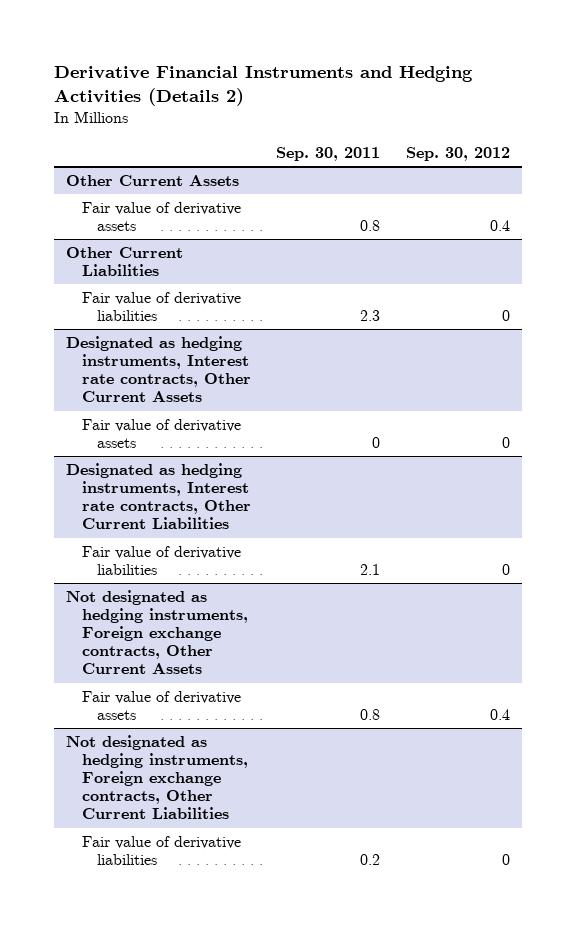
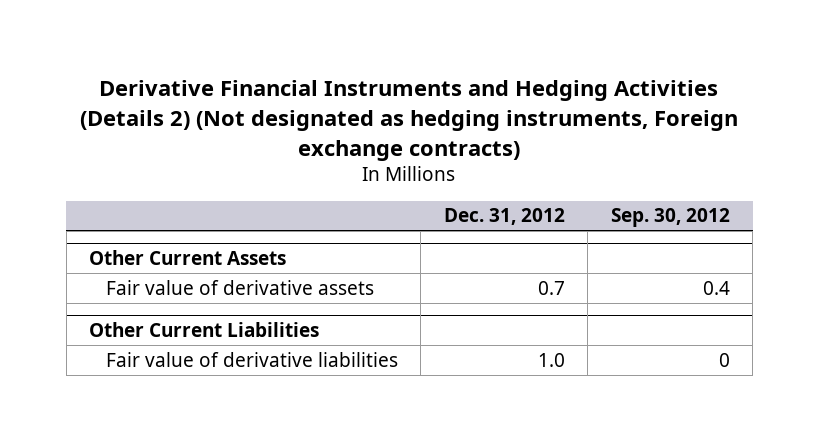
- Derivative Financial Instruments and Hedging Activities (Details 2)
+ Derivative Financial Instruments and Hedging Activities (Details 2) (Not designated as hedging instruments, Foreign exchange contracts)
- | Sep. 30, 2011 | Sep. 30, 2012
+ | Dec. 31, 2012 | Sep. 30, 2012
- Designated as hedging instruments, Interest rate contracts, Other Current Assets
- Fair value of derivative assets | 0 | 0
- Designated as hedging instruments, Interest rate contracts, Other Current Liabilities
- Fair value of derivative liabilities | 2.1 | 0
- Not designated as hedging instruments, Foreign exchange contracts, Other Current Assets
- Fair value of derivative assets | 0.8 | 0.4
- Not designated as hedging instruments, Foreign exchange contracts, Other Current Liabilities
- Fair value of derivative liabilities | 0.2 | 0

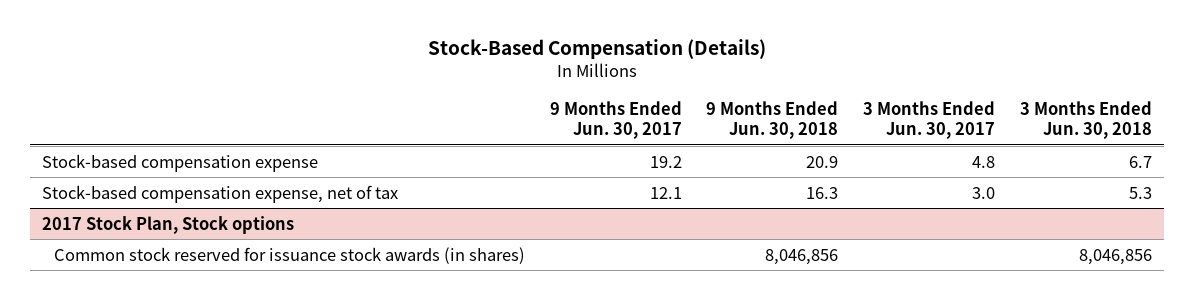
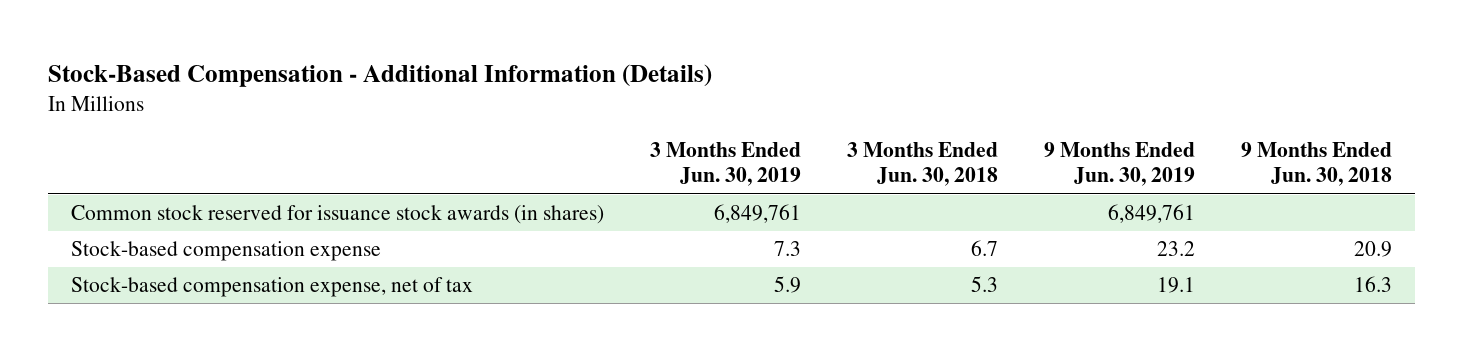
- Stock-Based Compensation (Details)
+ Stock-Based Compensation - Additional Information (Details)
- | 9 Months Ended Jun. 30, 2017 | 9 Months Ended Jun. 30, 2018 | 3 Months Ended Jun. 30, 2017 | 3 Months Ended Jun. 30, 2018
+ | 3 Months Ended Jun. 30, 2019 | 3 Months Ended Jun. 30, 2018 | 9 Months Ended Jun. 30, 2019 | 9 Months Ended Jun. 30, 2018
+ Common stock reserved for issuance stock awards (in shares) | 6,849,761 | | 6,849,761 |
- 2017 Stock Plan, Stock options
- Common stock reserved for issuance stock awards (in shares) | | 8,046,856 | | 8,046,856

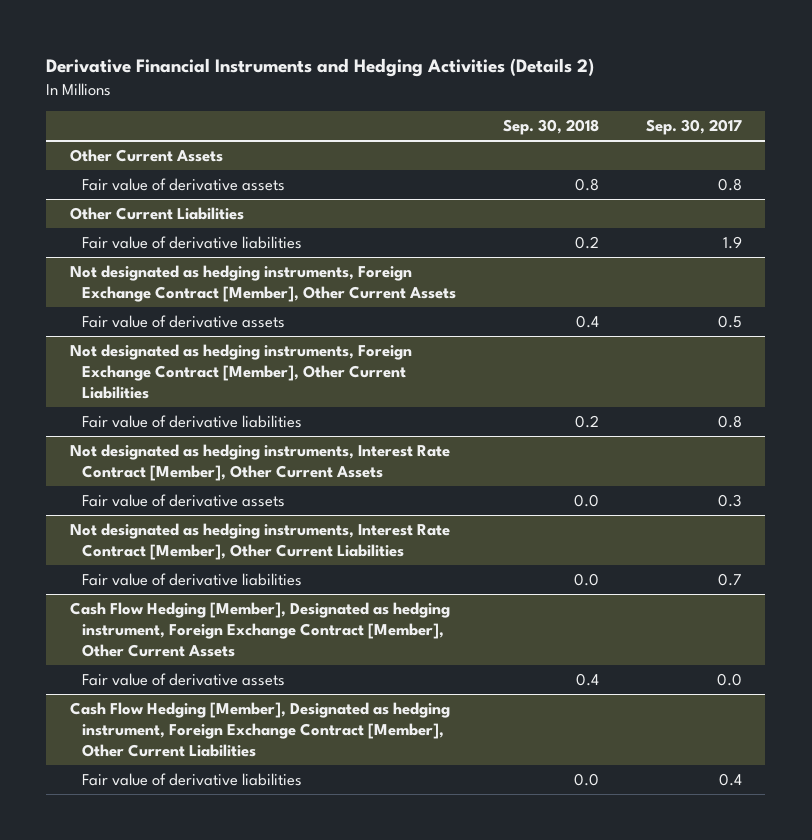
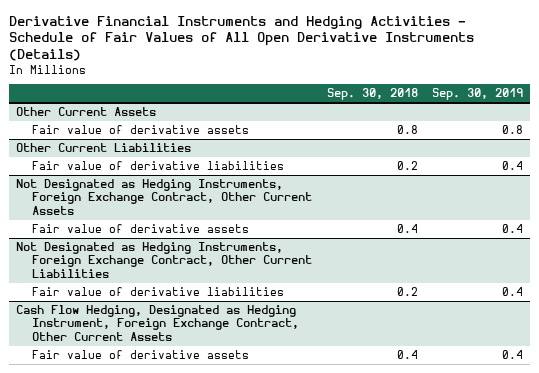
- Derivative Financial Instruments and Hedging Activities (Details 2)
+ Derivative Financial Instruments and Hedging Activities - Schedule of Fair Values of All Open Derivative Instruments (Details)
- | Sep. 30, 2018 | Sep. 30, 2017
+ | Sep. 30, 2018 | Sep. 30, 2019
- Not designated as hedging instruments, Foreign Exchange Contract [Member], Other Current Assets
+ Not Designated as Hedging Instruments, Foreign Exchange Contract, Other Current Assets
- Not designated as hedging instruments, Foreign Exchange Contract [Member], Other Current Liabilities
+ Not Designated as Hedging Instruments, Foreign Exchange Contract, Other Current Liabilities
- Not designated as hedging instruments, Interest Rate Contract [Member], Other Current Assets
- Fair value of derivative assets | 0.0 | 0.3
- Not designated as hedging instruments, Interest Rate Contract [Member], Other Current Liabilities
- Fair value of derivative liabilities | 0.0 | 0.7
- Cash Flow Hedging [Member], Designated as hedging instrument, Foreign Exchange Contract [Member], Other Current Assets
+ Cash Flow Hedging, Designated as Hedging Instrument, Foreign Exchange Contract, Other Current Assets
- Cash Flow Hedging [Member], Designated as hedging instrument, Foreign Exchange Contract [Member], Other Current Liabilities
- Fair value of derivative liabilities | 0.0 | 0.4

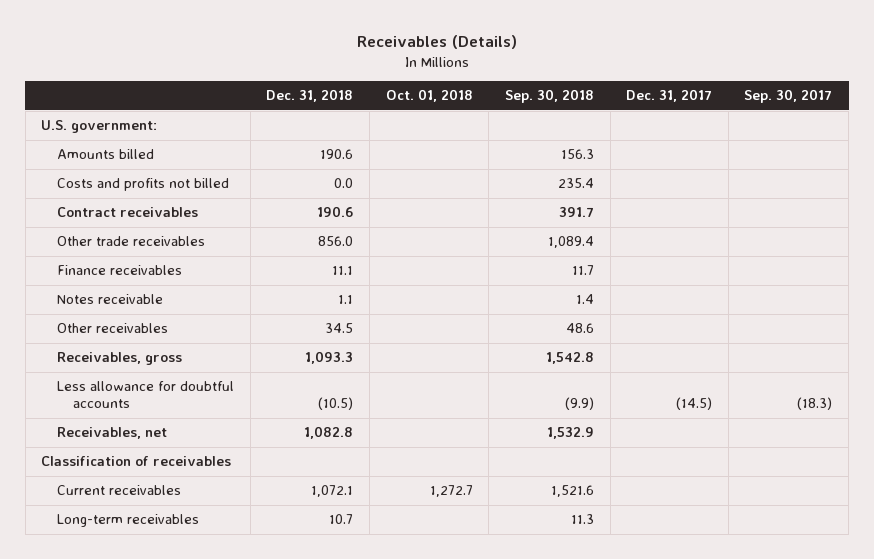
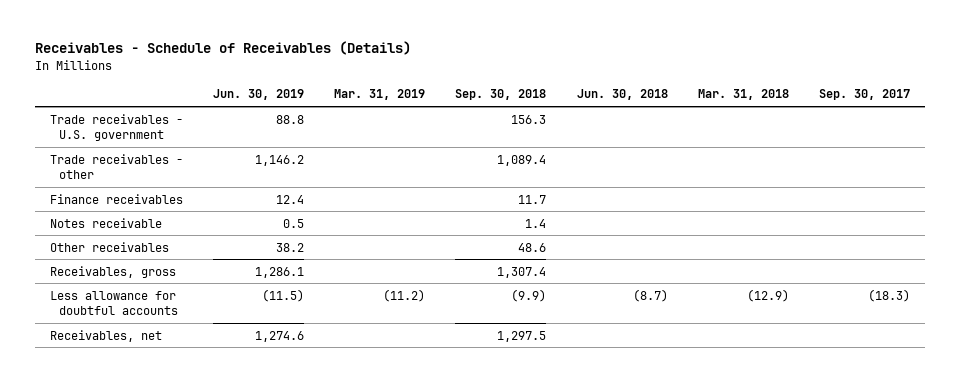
- Receivables (Details)
+ Receivables - Schedule of Receivables (Details)
- | Dec. 31, 2018 | Oct. 01, 2018 | Sep. 30, 2018 | Dec. 31, 2017 | Sep. 30, 2017
+ | Jun. 30, 2019 | Mar. 31, 2019 | Sep. 30, 2018 | Jun. 30, 2018 | Mar. 31, 2018 | Sep. 30, 2017
- U.S. government:
- Amounts billed | 190.6 | | 156.3 | |
- Costs and profits not billed | 0.0 | | 235.4 | |
- Contract receivables | 190.6 | | 391.7 | |
- Other trade receivables | 856.0 | | 1,089.4 | |
+ Trade receivables - U.S. government | 88.8 | | 156.3 | | |
+ Trade receivables - other | 1,146.2 | | 1,089.4 | | |
- Receivables, gross | 1,093.3 | | 1,542.8 | |
+ Receivables, gross | 1,286.1 | | 1,307.4 | | |
- Receivables, net | 1,082.8 | | 1,532.9 | |
- Classification of receivables
- Current receivables | 1,072.1 | 1,272.7 | 1,521.6 | |
- Long-term receivables | 10.7 | | 11.3 | |
+ Receivables, net | 1,274.6 | | 1,297.5 | | |

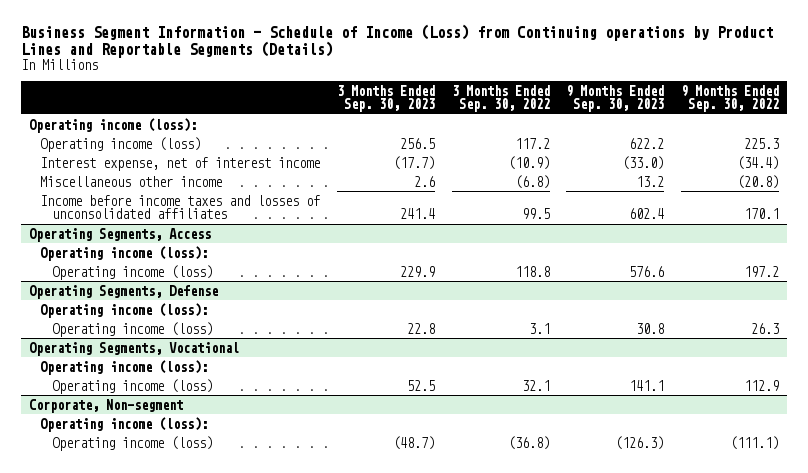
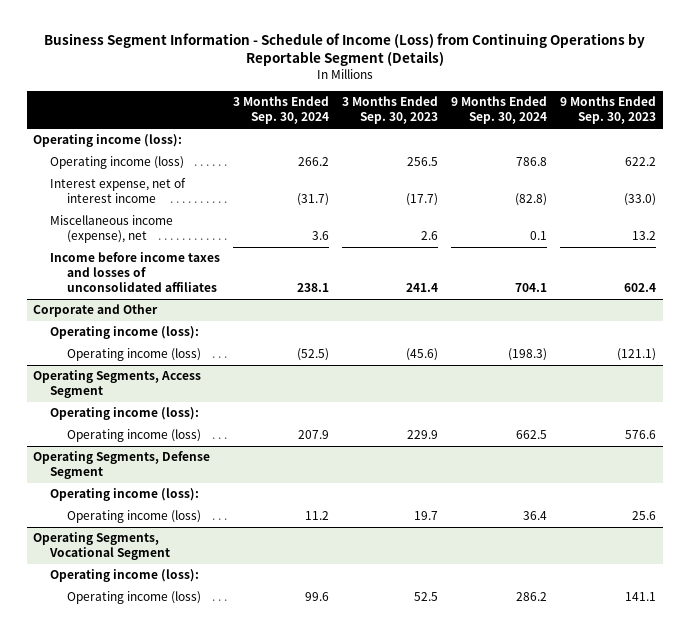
- Business Segment Information - Schedule of Income (Loss) from Continuing operations by Product Lines and Reportable Segments (Details)
+ Business Segment Information - Schedule of Income (Loss) from Continuing Operations by Reportable Segment (Details)
- | 3 Months Ended Sep. 30, 2023 | 3 Months Ended Sep. 30, 2022 | 9 Months Ended Sep. 30, 2023 | 9 Months Ended Sep. 30, 2022
+ | 3 Months Ended Sep. 30, 2024 | 3 Months Ended Sep. 30, 2023 | 9 Months Ended Sep. 30, 2024 | 9 Months Ended Sep. 30, 2023
- Miscellaneous other income | 2.6 | (6.8) | 13.2 | (20.8)
+ Miscellaneous income (expense), net | 3.6 | 2.6 | 0.1 | 13.2
- Operating Segments, Access
+ Corporate and Other
+ Operating income (loss) | (52.5) | (45.6) | (198.3) | (121.1)
+ Operating Segments, Access Segment
+ Operating income (loss):
- Operating Segments, Defense
+ Operating Segments, Defense Segment
- Operating income (loss) | 22.8 | 3.1 | 30.8 | 26.3
- Operating Segments, Vocational
+ Operating income (loss) | 11.2 | 19.7 | 36.4 | 25.6
+ Operating Segments, Vocational Segment
- Corporate, Non-segment
- Operating income (loss):
- Operating income (loss) | (48.7) | (36.8) | (126.3) | (111.1)

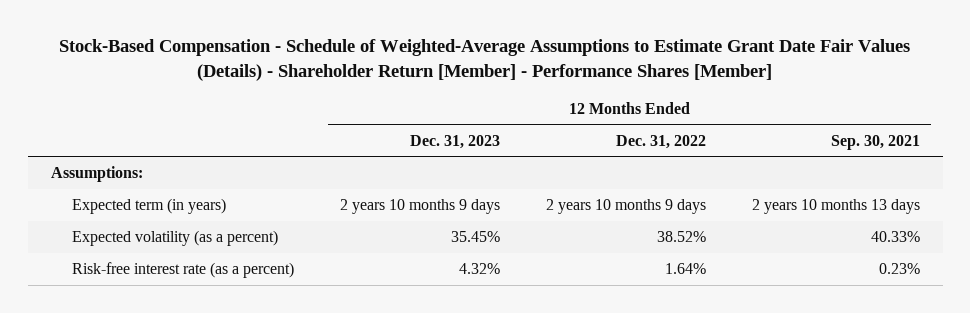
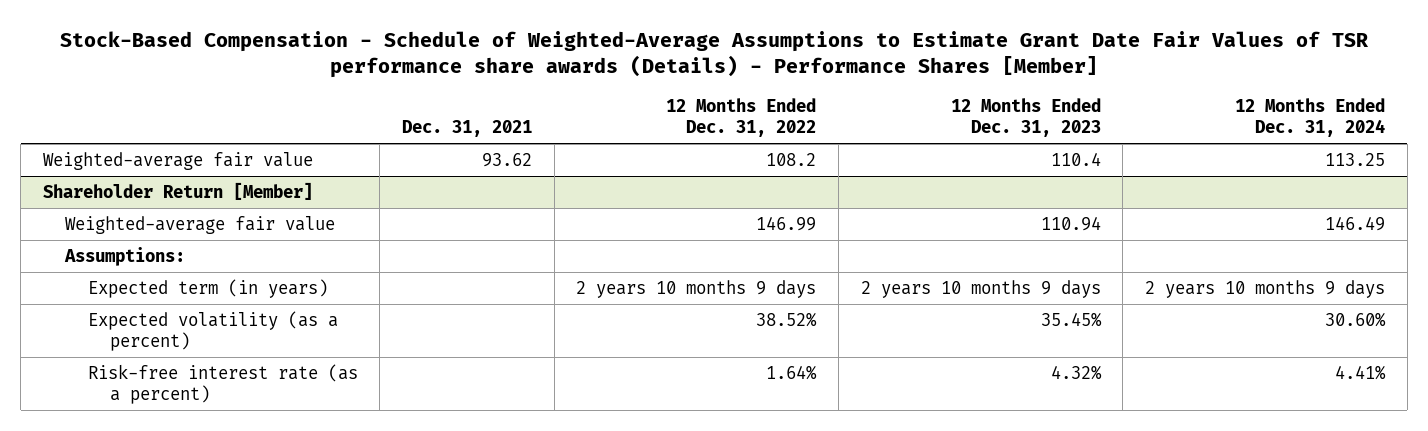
- Stock-Based Compensation - Schedule of Weighted-Average Assumptions to Estimate Grant Date Fair Values (Details) - Shareholder Return [Member] - Performance Shares [Member]
+ Stock-Based Compensation - Schedule of Weighted-Average Assumptions to Estimate Grant Date Fair Values of TSR performance share awards (Details) - Performance Shares [Member]
- | 12 Months Ended Dec. 31, 2023 | 12 Months Ended Dec. 31, 2022 | 12 Months Ended Sep. 30, 2021
+ | Dec. 31, 2021 | 12 Months Ended Dec. 31, 2022 | 12 Months Ended Dec. 31, 2023 | 12 Months Ended Dec. 31, 2024
+ Weighted-average fair value | 93.62 | 108.2 | 110.4 | 113.25
+ Shareholder Return [Member]
+ Weighted-average fair value | | 146.99 | 110.94 | 146.49

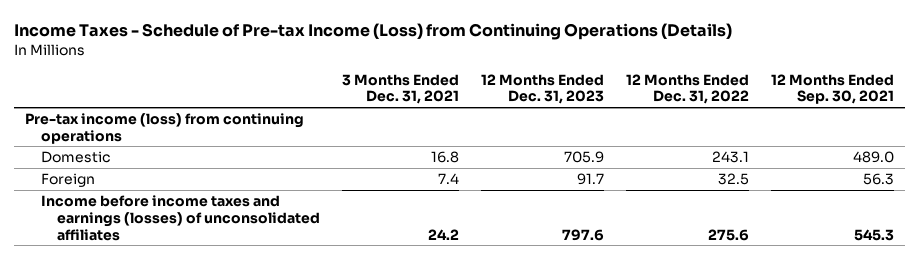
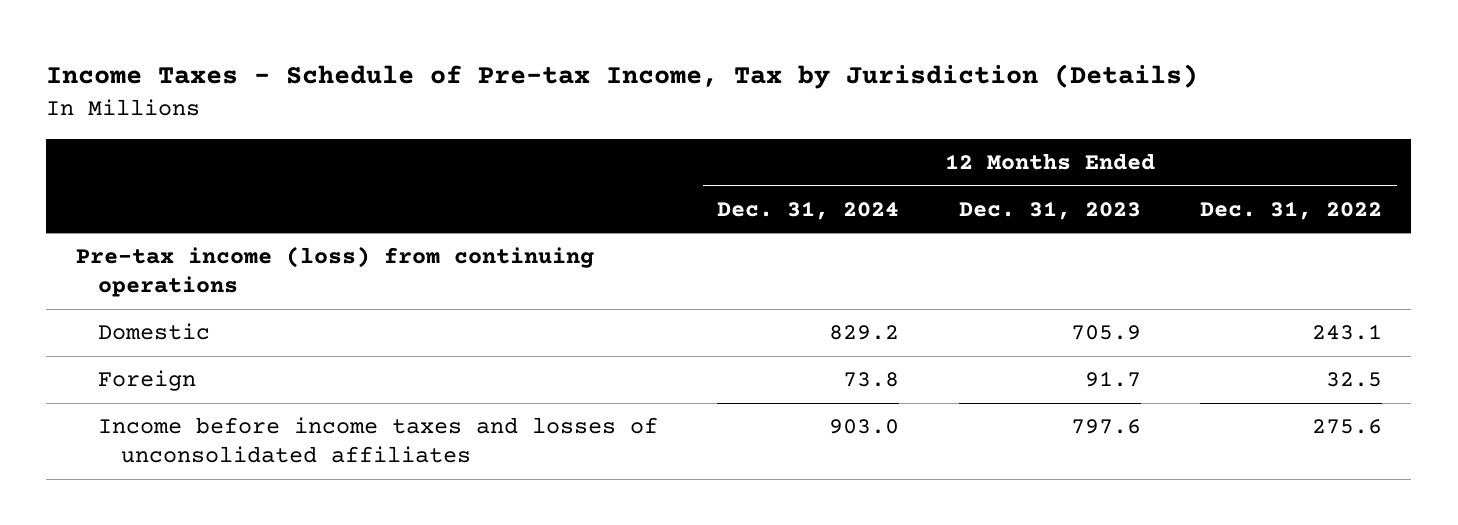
- Income Taxes - Schedule of Pre-tax Income (Loss) from Continuing Operations (Details)
+ Income Taxes - Schedule of Pre-tax Income, Tax by Jurisdiction (Details)
- | 3 Months Ended Dec. 31, 2021 | 12 Months Ended Dec. 31, 2023 | 12 Months Ended Dec. 31, 2022 | 12 Months Ended Sep. 30, 2021
+ | 12 Months Ended Dec. 31, 2024 | 12 Months Ended Dec. 31, 2023 | 12 Months Ended Dec. 31, 2022
- Income before income taxes and earnings (losses) of unconsolidated affiliates | 24.2 | 797.6 | 275.6 | 545.3
+ Income before income taxes and losses of unconsolidated affiliates | 903.0 | 797.6 | 275.6

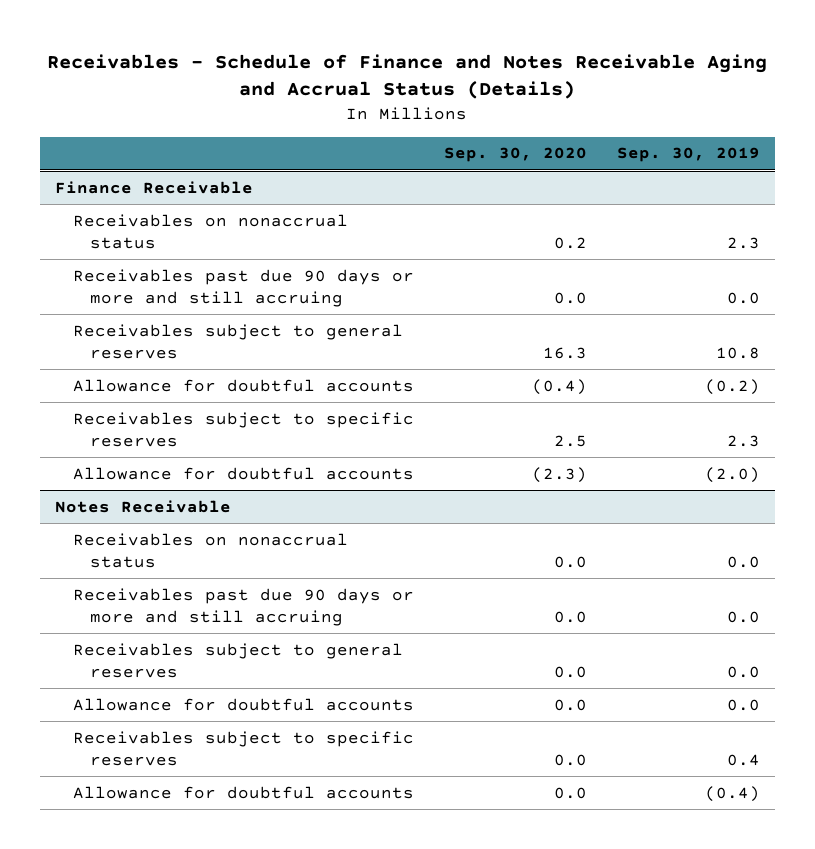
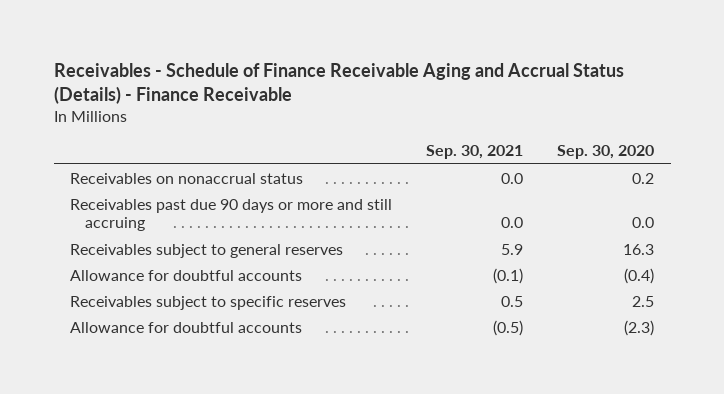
- Receivables - Schedule of Finance and Notes Receivable Aging and Accrual Status (Details)
+ Receivables - Schedule of Finance Receivable Aging and Accrual Status (Details) - Finance Receivable
- | Sep. 30, 2020 | Sep. 30, 2019
+ | Sep. 30, 2021 | Sep. 30, 2020
- Finance Receivable
- Notes Receivable
- Receivables on nonaccrual status | 0.0 | 0.0
- Receivables past due 90 days or more and still accruing | 0.0 | 0.0
- Receivables subject to general reserves | 0.0 | 0.0
- Allowance for doubtful accounts | 0.0 | 0.0
- Receivables subject to specific reserves | 0.0 | 0.4
- Allowance for doubtful accounts | 0.0 | (0.4)

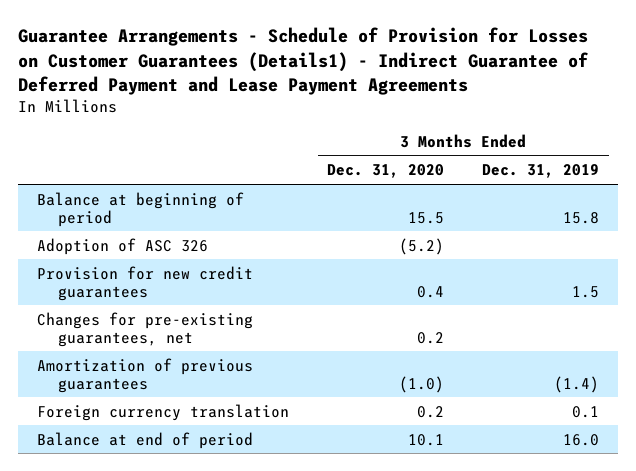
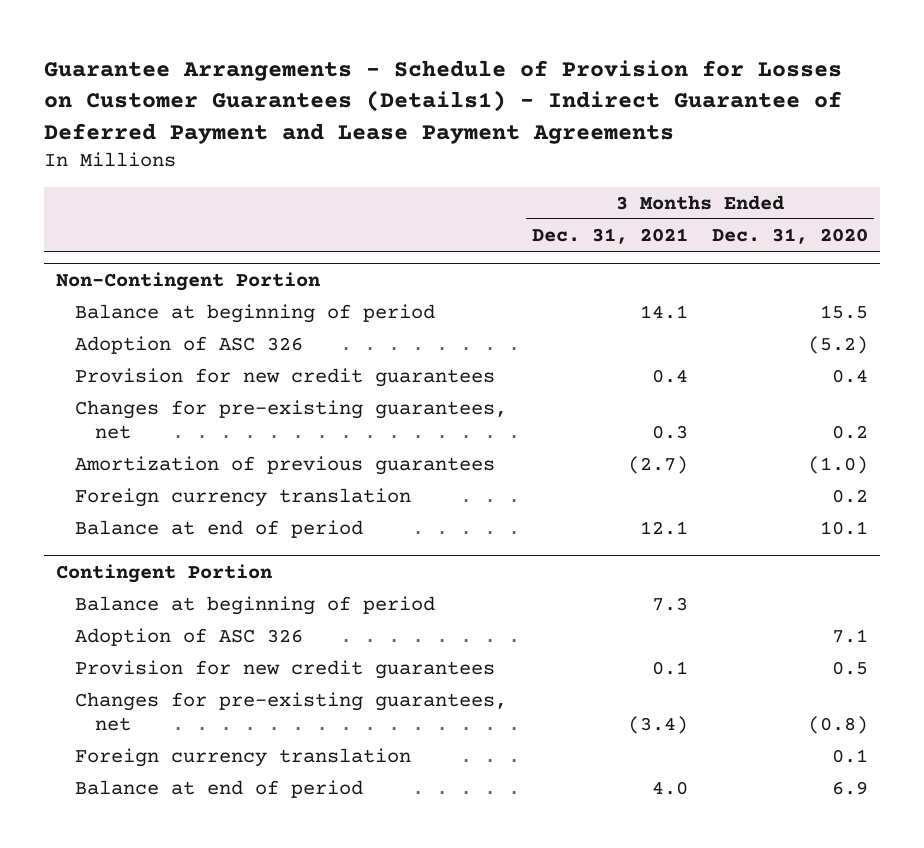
- | 3 Months Ended Dec. 31, 2020 | 3 Months Ended Dec. 31, 2019
+ | 3 Months Ended Dec. 31, 2021 | 3 Months Ended Dec. 31, 2020
+ Non-Contingent Portion
+ Contingent Portion
+ Balance at beginning of period | 7.3 |
+ Adoption of ASC 326 | | 7.1
+ Provision for new credit guarantees | 0.1 | 0.5
+ Changes for pre-existing guarantees, net | (3.4) | (0.8)
+ Foreign currency translation | | 0.1
+ Balance at end of period | 4.0 | 6.9

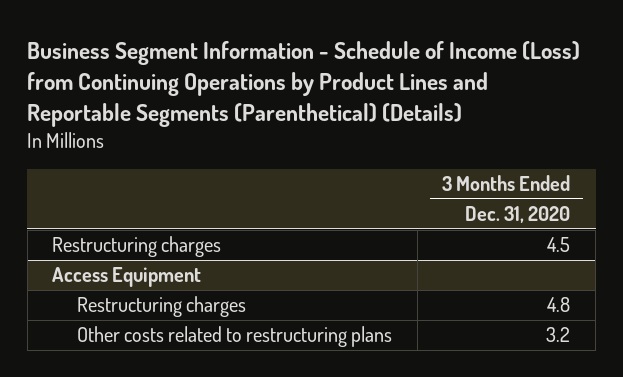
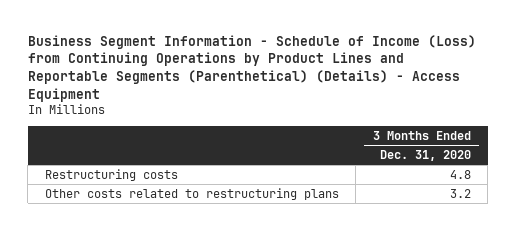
- Business Segment Information - Schedule of Income (Loss) from Continuing Operations by Product Lines and Reportable Segments (Parenthetical) (Details)
+ Business Segment Information - Schedule of Income (Loss) from Continuing Operations by Product Lines and Reportable Segments (Parenthetical) (Details) - Access Equipment
- Restructuring charges | 4.5
- Access Equipment
- Restructuring charges | 4.8
+ Restructuring costs | 4.8

